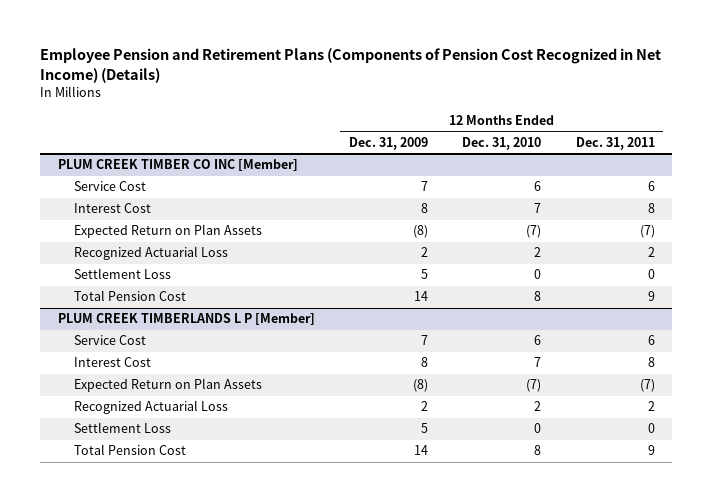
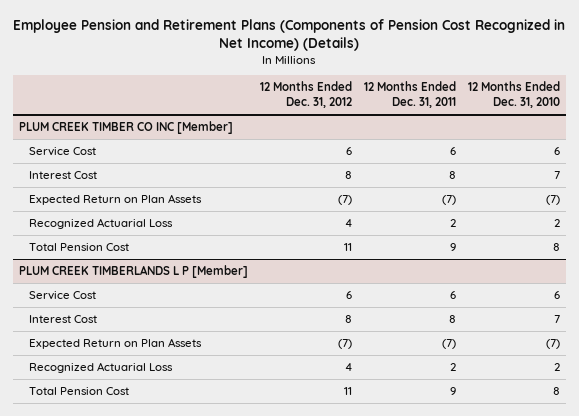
- | 12 Months Ended Dec. 31, 2009 | 12 Months Ended Dec. 31, 2010 | 12 Months Ended Dec. 31, 2011
+ | 12 Months Ended Dec. 31, 2012 | 12 Months Ended Dec. 31, 2011 | 12 Months Ended Dec. 31, 2010
@ PLUM CREEK TIMBER CO INC [Member]
- Settlement Loss | 5 | 0 | 0
@ PLUM CREEK TIMBERLANDS L P [Member]
- Settlement Loss | 5 | 0 | 0

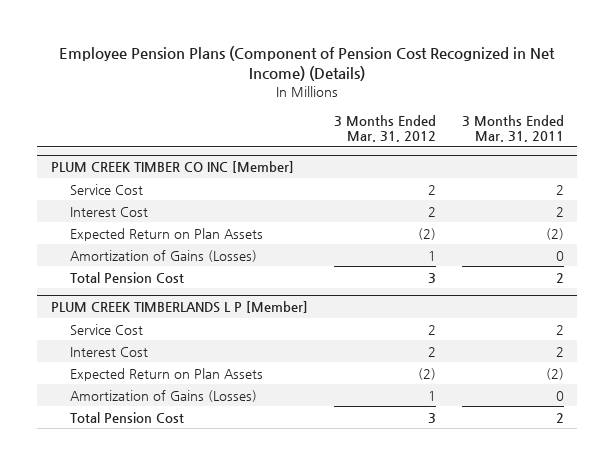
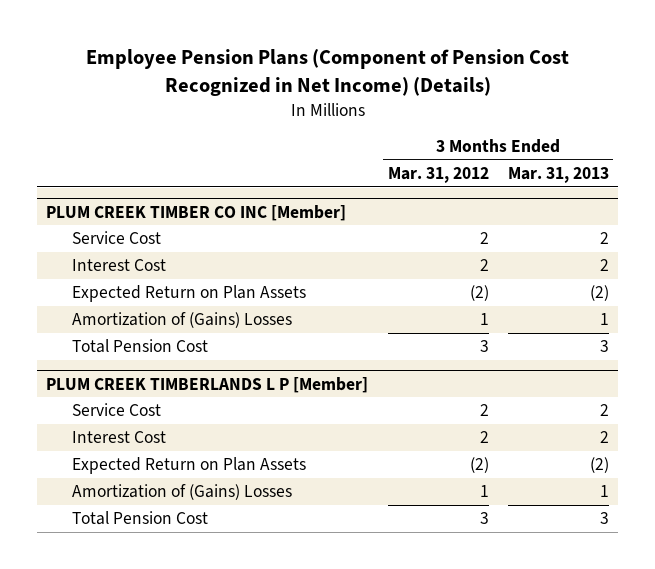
- | 3 Months Ended Mar. 31, 2012 | 3 Months Ended Mar. 31, 2011
+ | 3 Months Ended Mar. 31, 2012 | 3 Months Ended Mar. 31, 2013
@ PLUM CREEK TIMBER CO INC [Member]
- Amortization of Gains (Losses) | 1 | 0
+ Amortization of (Gains) Losses | 1 | 1
@ PLUM CREEK TIMBERLANDS L P [Member]
- Amortization of Gains (Losses) | 1 | 0
+ Amortization of (Gains) Losses | 1 | 1

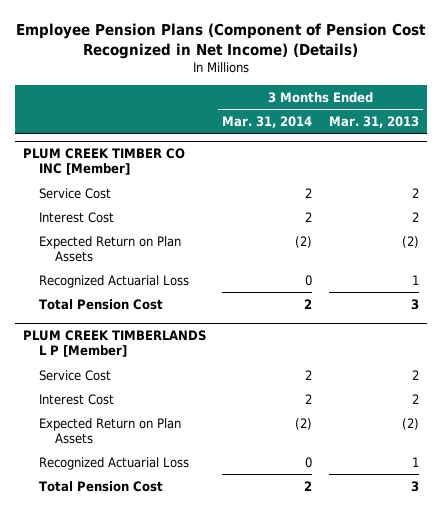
- | 3 Months Ended Mar. 31, 2012 | 3 Months Ended Mar. 31, 2013
+ | 3 Months Ended Mar. 31, 2014 | 3 Months Ended Mar. 31, 2013
@ PLUM CREEK TIMBER CO INC [Member]
- Amortization of (Gains) Losses | 1 | 1
+ Recognized Actuarial Loss | 0 | 1
@ PLUM CREEK TIMBERLANDS L P [Member]
- Amortization of (Gains) Losses | 1 | 1
+ Recognized Actuarial Loss | 0 | 1

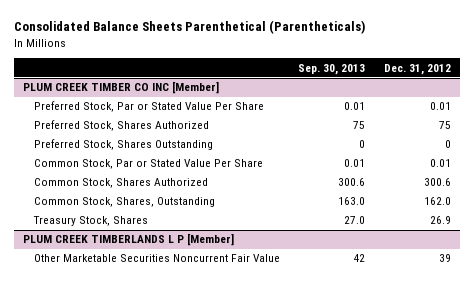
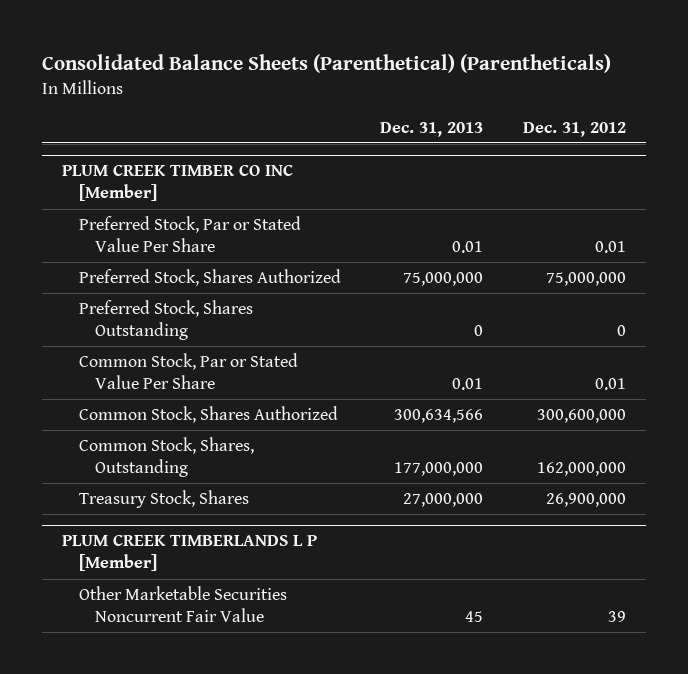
- Consolidated Balance Sheets Parenthetical (Parentheticals)
+ Consolidated Balance Sheets (Parenthetical) (Parentheticals)
- | Sep. 30, 2013 | Dec. 31, 2012
+ | Dec. 31, 2013 | Dec. 31, 2012
@ PLUM CREEK TIMBER CO INC [Member]
- Preferred Stock, Shares Authorized | 75 | 75
+ Preferred Stock, Shares Authorized | 75,000,000 | 75,000,000
- Common Stock, Shares Authorized | 300.6 | 300.6
- Common Stock, Shares, Outstanding | 163.0 | 162.0
- Treasury Stock, Shares | 27.0 | 26.9
+ Common Stock, Shares Authorized | 300,634,566 | 300,600,000
+ Common Stock, Shares, Outstanding | 177,000,000 | 162,000,000
+ Treasury Stock, Shares | 27,000,000 | 26,900,000

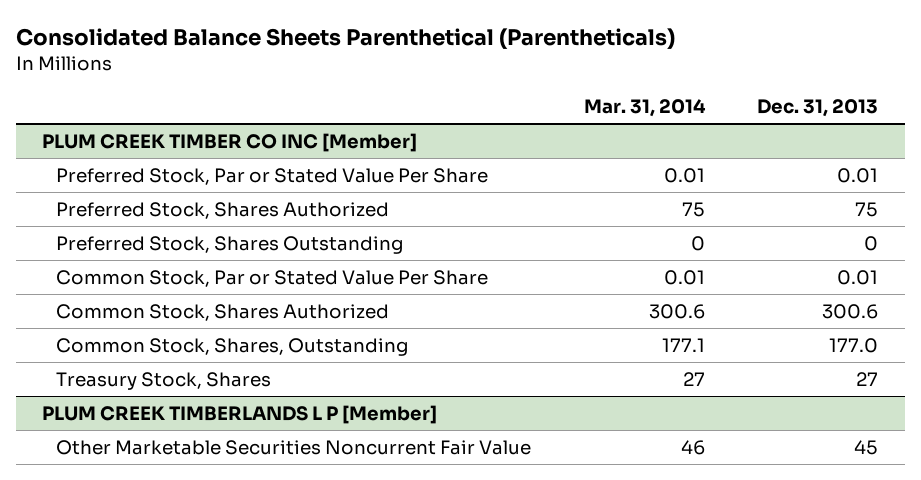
- Consolidated Balance Sheets (Parenthetical) (Parentheticals)
+ Consolidated Balance Sheets Parenthetical (Parentheticals)
- | Dec. 31, 2013 | Dec. 31, 2012
+ | Mar. 31, 2014 | Dec. 31, 2013
@ PLUM CREEK TIMBER CO INC [Member]
- Preferred Stock, Shares Authorized | 75,000,000 | 75,000,000
+ Preferred Stock, Shares Authorized | 75 | 75
- Common Stock, Shares Authorized | 300,634,566 | 300,600,000
- Common Stock, Shares, Outstanding | 177,000,000 | 162,000,000
- Treasury Stock, Shares | 27,000,000 | 26,900,000
+ Common Stock, Shares Authorized | 300.6 | 300.6
+ Common Stock, Shares, Outstanding | 177.1 | 177.0
+ Treasury Stock, Shares | 27 | 27

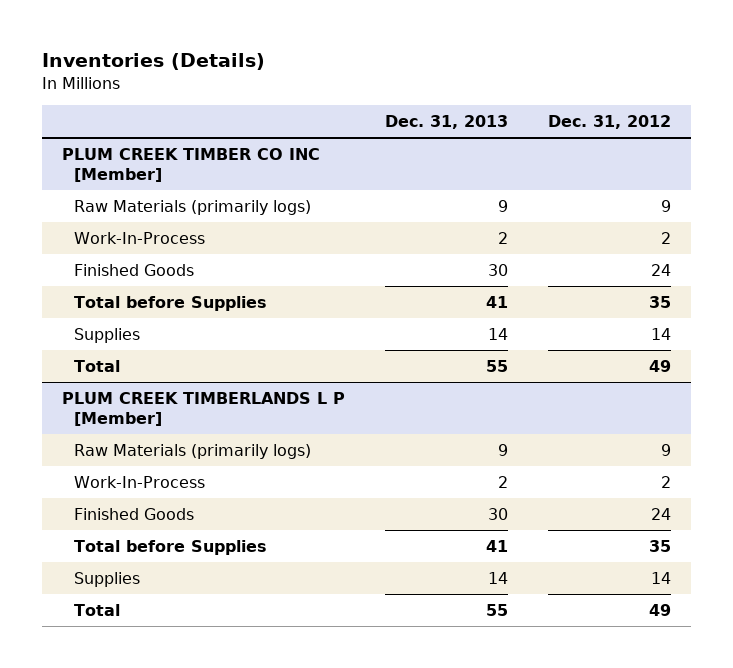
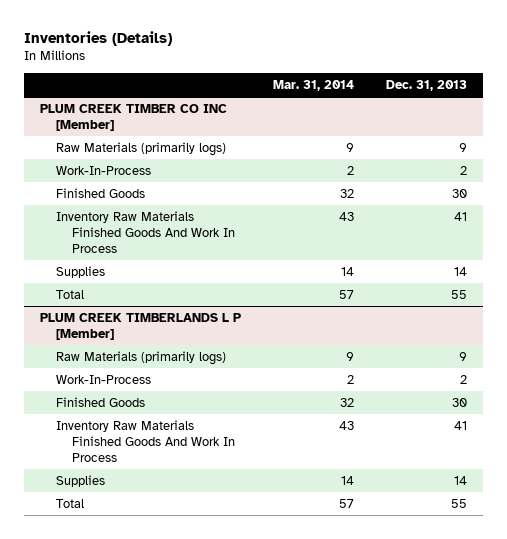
- | Dec. 31, 2013 | Dec. 31, 2012
+ | Mar. 31, 2014 | Dec. 31, 2013
@ PLUM CREEK TIMBER CO INC [Member]
- Total before Supplies | 41 | 35
+ Inventory Raw Materials Finished Goods And Work In Process | 43 | 41
@ PLUM CREEK TIMBERLANDS L P [Member]
- Total before Supplies | 41 | 35
+ Inventory Raw Materials Finished Goods And Work In Process | 43 | 41

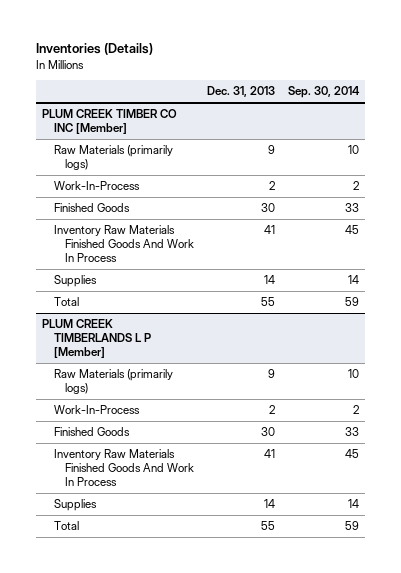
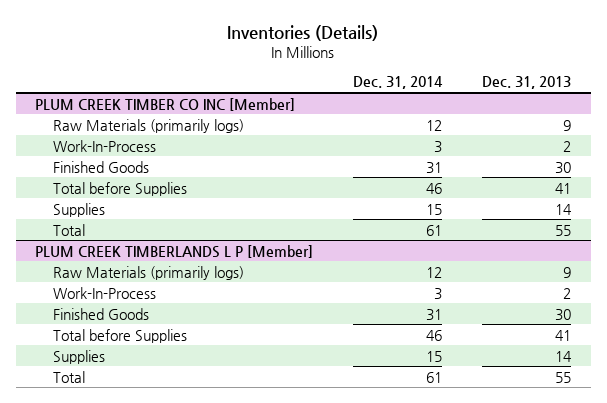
- | Dec. 31, 2013 | Sep. 30, 2014
+ | Dec. 31, 2014 | Dec. 31, 2013
@ PLUM CREEK TIMBER CO INC [Member]
- Inventory Raw Materials Finished Goods And Work In Process | 41 | 45
+ Total before Supplies | 46 | 41
@ PLUM CREEK TIMBERLANDS L P [Member]
- Inventory Raw Materials Finished Goods And Work In Process | 41 | 45
+ Total before Supplies | 46 | 41

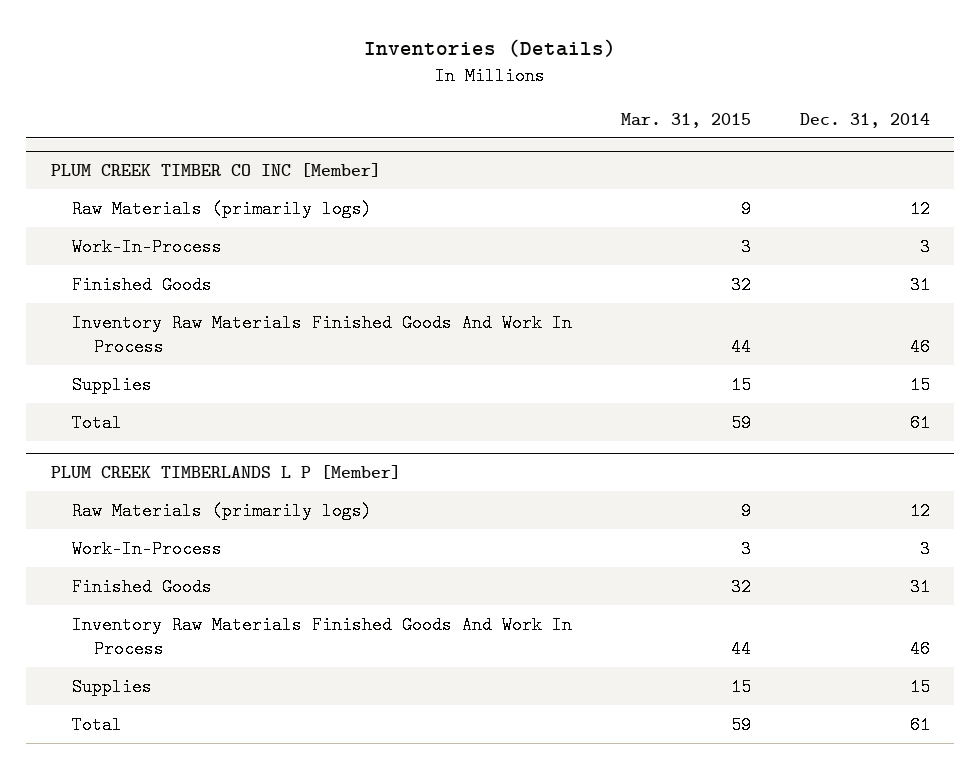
- | Dec. 31, 2014 | Dec. 31, 2013
+ | Mar. 31, 2015 | Dec. 31, 2014
@ PLUM CREEK TIMBER CO INC [Member]
- Total before Supplies | 46 | 41
+ Inventory Raw Materials Finished Goods And Work In Process | 44 | 46
@ PLUM CREEK TIMBERLANDS L P [Member]
- Total before Supplies | 46 | 41
+ Inventory Raw Materials Finished Goods And Work In Process | 44 | 46

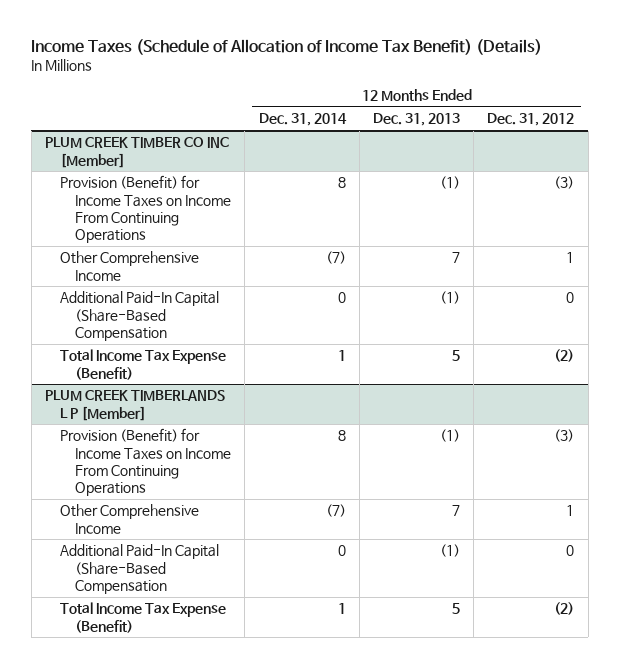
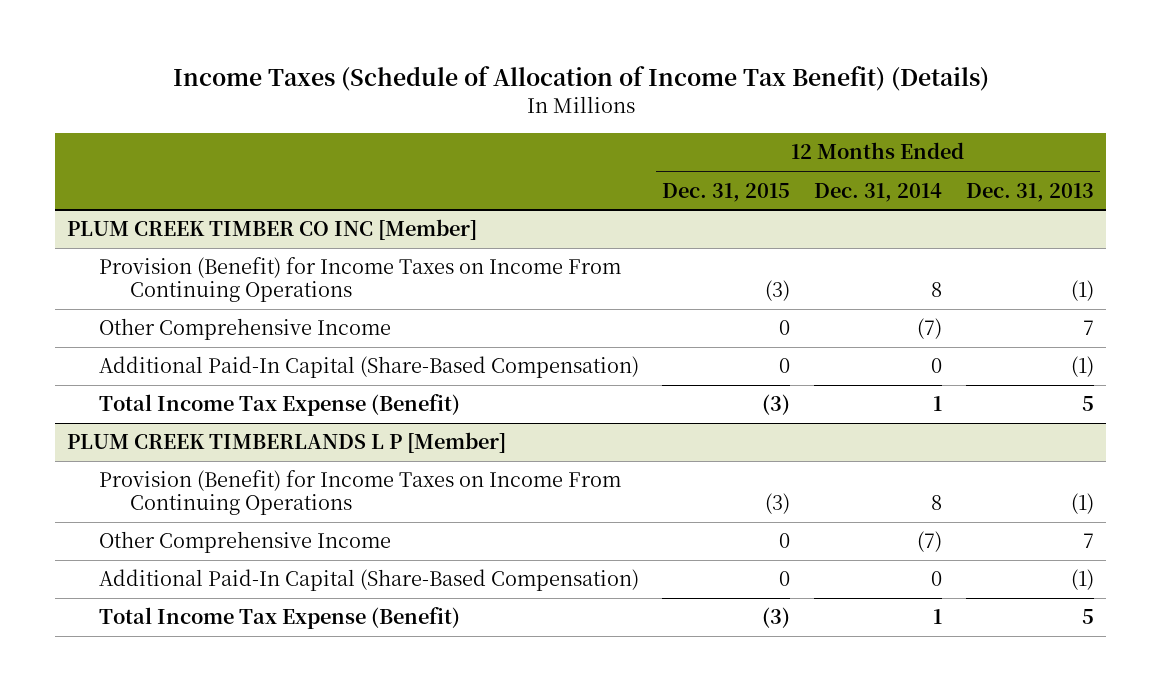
- | 12 Months Ended Dec. 31, 2014 | 12 Months Ended Dec. 31, 2013 | 12 Months Ended Dec. 31, 2012
+ | 12 Months Ended Dec. 31, 2015 | 12 Months Ended Dec. 31, 2014 | 12 Months Ended Dec. 31, 2013
@ PLUM CREEK TIMBER CO INC [Member]
- Additional Paid-In Capital (Share-Based Compensation | 0 | (1) | 0
+ Additional Paid-In Capital (Share-Based Compensation) | 0 | 0 | (1)
@ PLUM CREEK TIMBERLANDS L P [Member]
- Additional Paid-In Capital (Share-Based Compensation | 0 | (1) | 0
+ Additional Paid-In Capital (Share-Based Compensation) | 0 | 0 | (1)

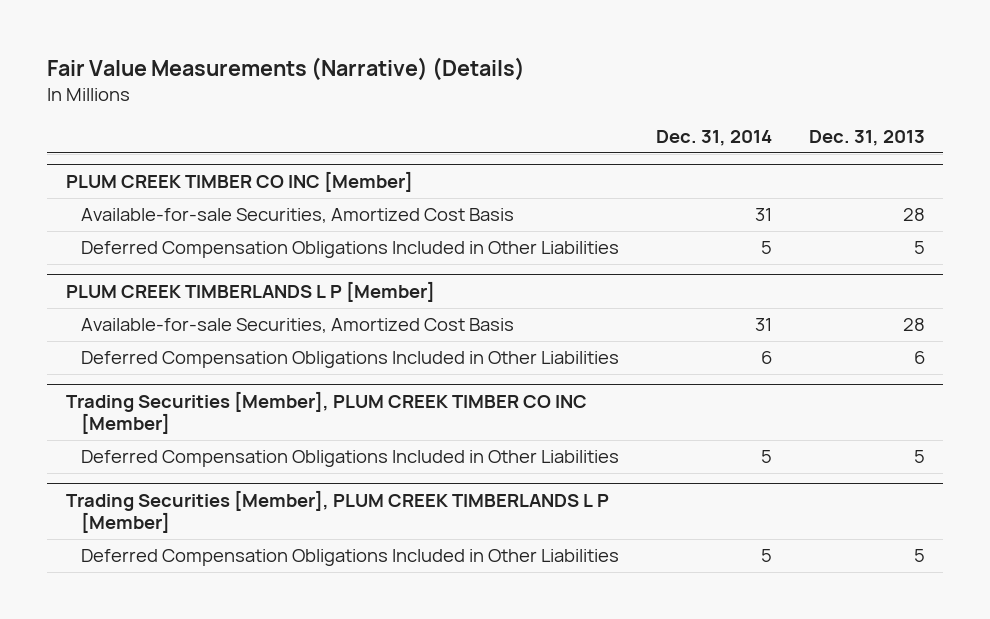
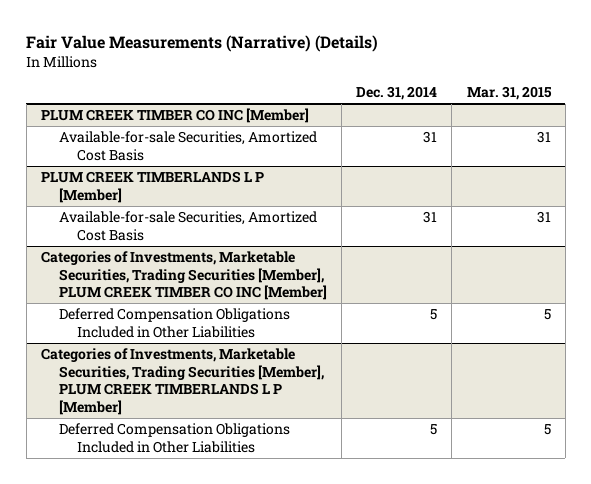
- | Dec. 31, 2014 | Dec. 31, 2013
+ | Dec. 31, 2014 | Mar. 31, 2015
@ PLUM CREEK TIMBER CO INC [Member]
- Deferred Compensation Obligations Included in Other Liabilities | 5 | 5
@ PLUM CREEK TIMBERLANDS L P [Member]
- Deferred Compensation Obligations Included in Other Liabilities | 6 | 6
- Trading Securities [Member], PLUM CREEK TIMBER CO INC [Member]
+ Categories of Investments, Marketable Securities, Trading Securities [Member], PLUM CREEK TIMBER CO INC [Member]
- Trading Securities [Member], PLUM CREEK TIMBERLANDS L P [Member]
+ Categories of Investments, Marketable Securities, Trading Securities [Member], PLUM CREEK TIMBERLANDS L P [Member]

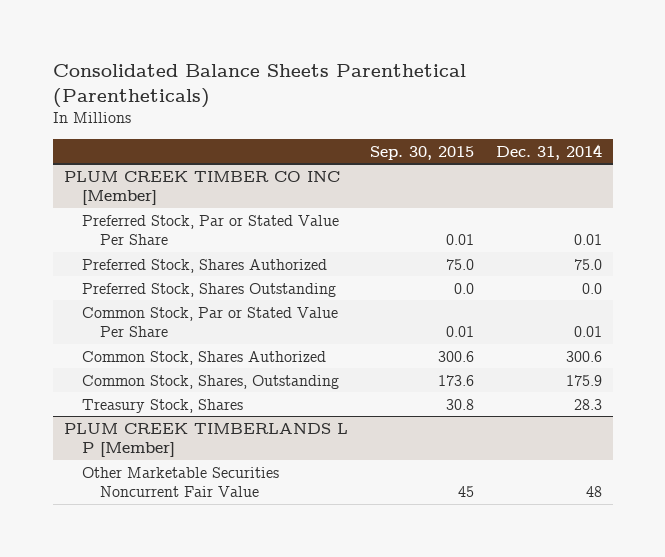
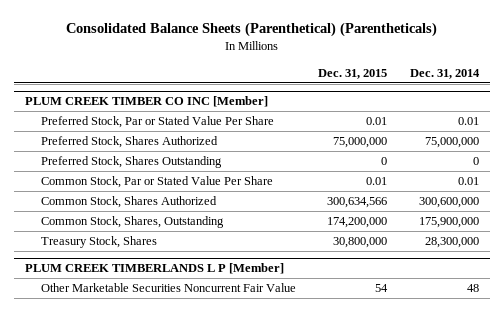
- Consolidated Balance Sheets Parenthetical (Parentheticals)
+ Consolidated Balance Sheets (Parenthetical) (Parentheticals)
- | Sep. 30, 2015 | Dec. 31, 2014
+ | Dec. 31, 2015 | Dec. 31, 2014
@ PLUM CREEK TIMBER CO INC [Member]
- Preferred Stock, Shares Authorized | 75.0 | 75.0
- Preferred Stock, Shares Outstanding | 0.0 | 0.0
+ Preferred Stock, Shares Authorized | 75,000,000 | 75,000,000
+ Preferred Stock, Shares Outstanding | 0 | 0
- Common Stock, Shares Authorized | 300.6 | 300.6
- Common Stock, Shares, Outstanding | 173.6 | 175.9
- Treasury Stock, Shares | 30.8 | 28.3
+ Common Stock, Shares Authorized | 300,634,566 | 300,600,000
+ Common Stock, Shares, Outstanding | 174,200,000 | 175,900,000
+ Treasury Stock, Shares | 30,800,000 | 28,300,000

